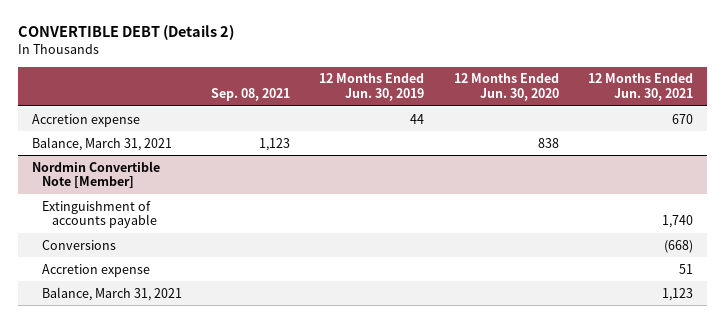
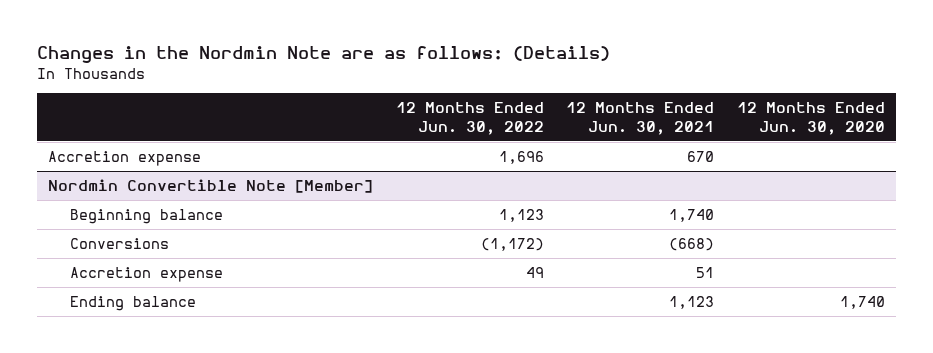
- CONVERTIBLE DEBT (Details 2)
+ Changes in the Nordmin Note are as follows: (Details)
- | Sep. 08, 2021 | 12 Months Ended Jun. 30, 2019 | 12 Months Ended Jun. 30, 2020 | 12 Months Ended Jun. 30, 2021
+ | 12 Months Ended Jun. 30, 2022 | 12 Months Ended Jun. 30, 2021 | 12 Months Ended Jun. 30, 2020
- Balance, March 31, 2021 | 1,123 | | 838 |
@ Nordmin Convertible Note [Member]
- Extinguishment of accounts payable | | | | 1,740
+ Beginning balance | 1,123 | 1,740 |
- Balance, March 31, 2021 | | | | 1,123
+ Ending balance | | 1,123 | 1,740

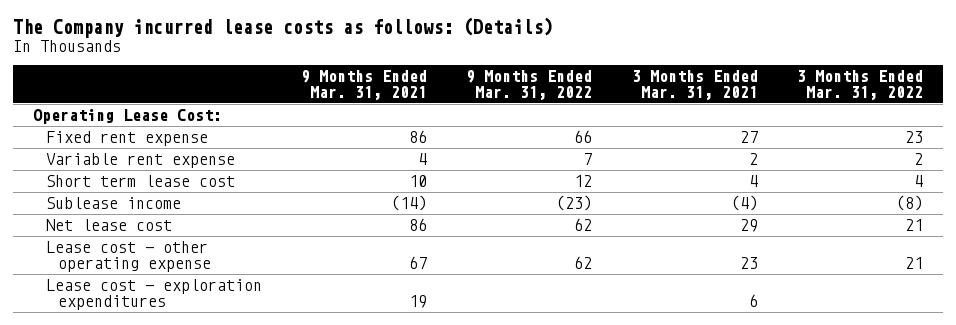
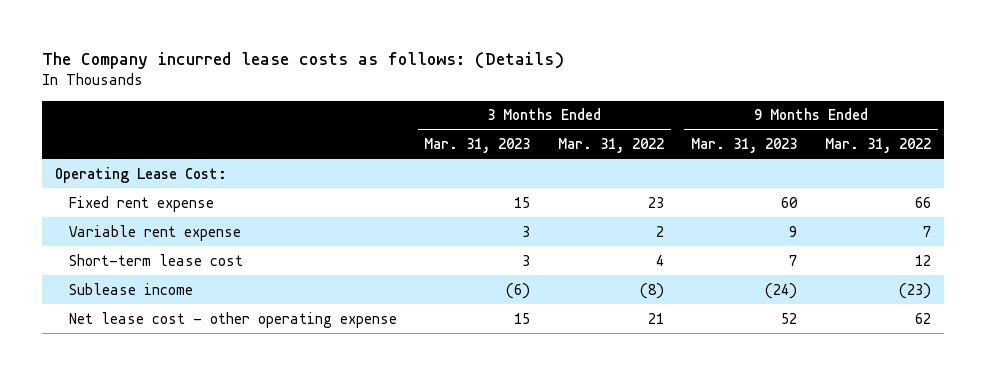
- | 9 Months Ended Mar. 31, 2021 | 9 Months Ended Mar. 31, 2022 | 3 Months Ended Mar. 31, 2021 | 3 Months Ended Mar. 31, 2022
+ | 3 Months Ended Mar. 31, 2023 | 3 Months Ended Mar. 31, 2022 | 9 Months Ended Mar. 31, 2023 | 9 Months Ended Mar. 31, 2022
- Short term lease cost | 10 | 12 | 4 | 4
+ Short-term lease cost | 3 | 4 | 7 | 12
- Net lease cost | 86 | 62 | 29 | 21
- Lease cost - other operating expense | 67 | 62 | 23 | 21
- Lease cost - exploration expenditures | 19 | | 6 |
+ Net lease cost - other operating expense | 15 | 21 | 52 | 62

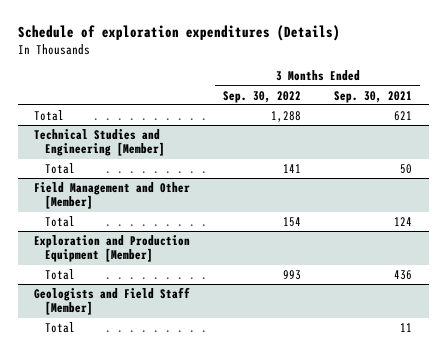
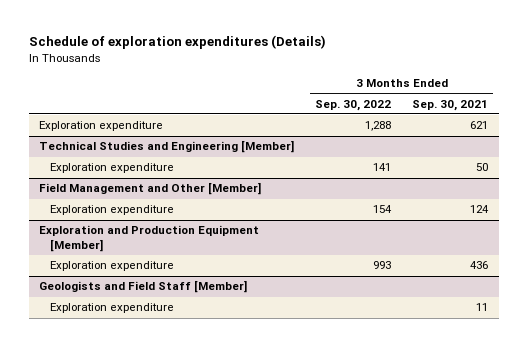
- Total | 1,288 | 621
+ Exploration expenditure | 1,288 | 621
@ Technical Studies and Engineering [Member]
- Total | 141 | 50
+ Exploration expenditure | 141 | 50
@ Field Management and Other [Member]
- Total | 154 | 124
+ Exploration expenditure | 154 | 124
@ Exploration and Production Equipment [Member]
- Total | 993 | 436
+ Exploration expenditure | 993 | 436
@ Geologists and Field Staff [Member]
- Total | | 11
+ Exploration expenditure | | 11

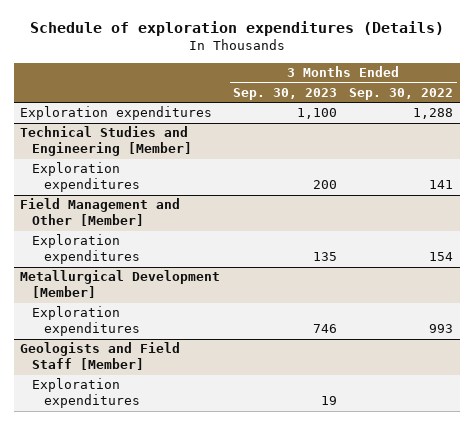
- | 3 Months Ended Sep. 30, 2022 | 3 Months Ended Sep. 30, 2021
+ | 3 Months Ended Sep. 30, 2023 | 3 Months Ended Sep. 30, 2022
- Exploration expenditure | 1,288 | 621
+ Exploration expenditures | 1,100 | 1,288
@ Technical Studies and Engineering [Member]
- Exploration expenditure | 141 | 50
+ Exploration expenditures | 200 | 141
@ Field Management and Other [Member]
- Exploration expenditure | 154 | 124
- Exploration and Production Equipment [Member]
- Exploration expenditure | 993 | 436
@ Field Management and Other [Member]
+ Exploration expenditures | 135 | 154
+ Metallurgical Development [Member]
+ Exploration expenditures | 746 | 993
@ Geologists and Field Staff [Member]
- Exploration expenditure | | 11
+ Exploration expenditures | 19 |

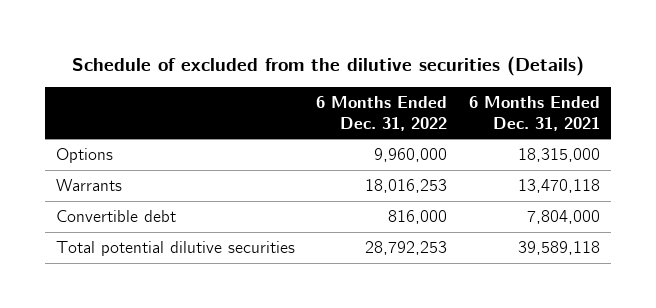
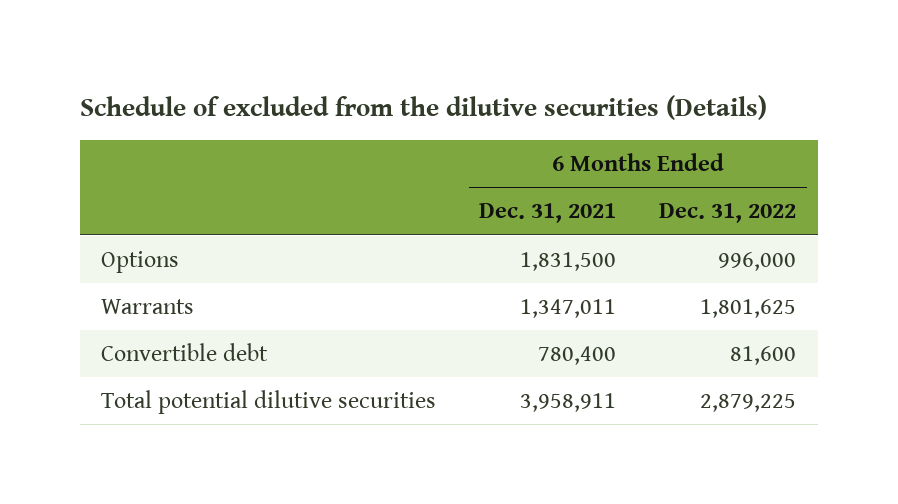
- | 6 Months Ended Dec. 31, 2022 | 6 Months Ended Dec. 31, 2021
+ | 6 Months Ended Dec. 31, 2021 | 6 Months Ended Dec. 31, 2022
- Options | 9,960,000 | 18,315,000
- Warrants | 18,016,253 | 13,470,118
- Convertible debt | 816,000 | 7,804,000
- Total potential dilutive securities | 28,792,253 | 39,589,118
+ Options | 1,831,500 | 996,000
+ Warrants | 1,347,011 | 1,801,625
+ Convertible debt | 780,400 | 81,600
+ Total potential dilutive securities | 3,958,911 | 2,879,225

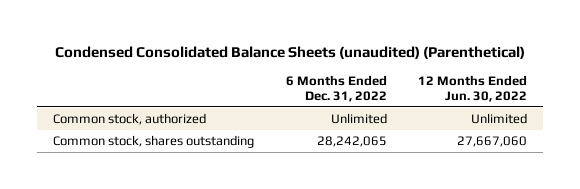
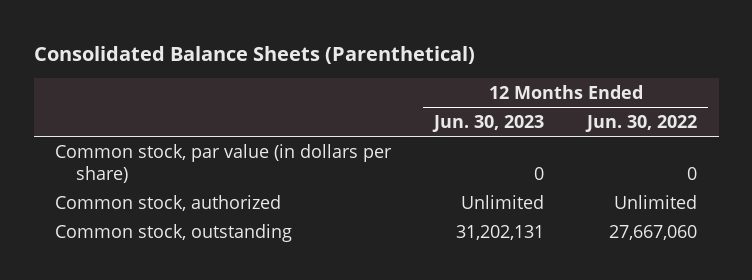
- Condensed Consolidated Balance Sheets (unaudited) (Parenthetical)
+ Consolidated Balance Sheets (Parenthetical)
- | 6 Months Ended Dec. 31, 2022 | 12 Months Ended Jun. 30, 2022
+ | 12 Months Ended Jun. 30, 2023 | 12 Months Ended Jun. 30, 2022
+ Common stock, par value (in dollars per share) | 0 | 0
- Common stock, shares outstanding | 28,242,065 | 27,667,060
+ Common stock, outstanding | 31,202,131 | 27,667,060

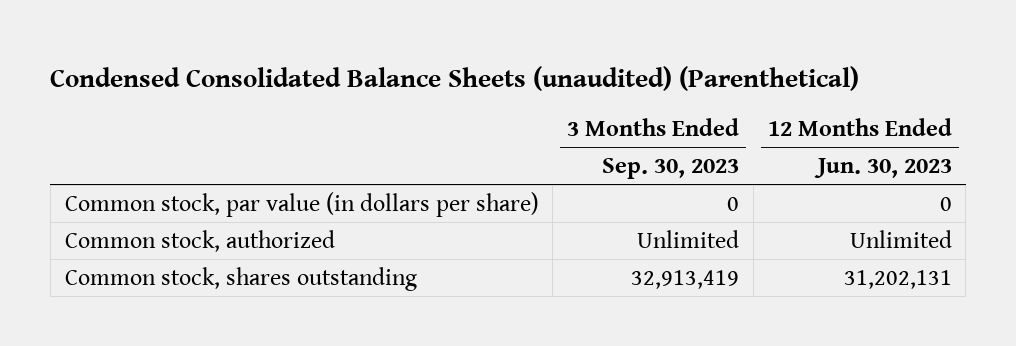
- Consolidated Balance Sheets (Parenthetical)
+ Condensed Consolidated Balance Sheets (unaudited) (Parenthetical)
- | 12 Months Ended Jun. 30, 2023 | 12 Months Ended Jun. 30, 2022
+ | 3 Months Ended Sep. 30, 2023 | 12 Months Ended Jun. 30, 2023
- Common stock, outstanding | 31,202,131 | 27,667,060
+ Common stock, shares outstanding | 32,913,419 | 31,202,131

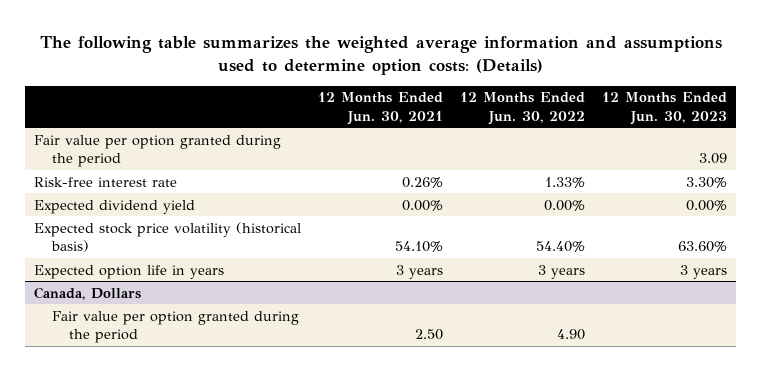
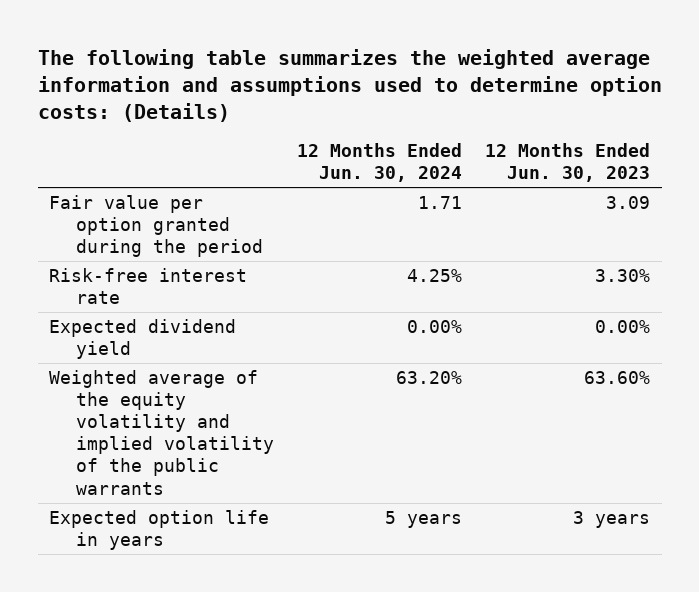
- | 12 Months Ended Jun. 30, 2021 | 12 Months Ended Jun. 30, 2022 | 12 Months Ended Jun. 30, 2023
+ | 12 Months Ended Jun. 30, 2024 | 12 Months Ended Jun. 30, 2023
- Expected stock price volatility (historical basis) | 54.10% | 54.40% | 63.60%
+ Weighted average of the equity volatility and implied volatility of the public warrants | 63.20% | 63.60%
- Canada, Dollars
- Fair value per option granted during the period | 2.50 | 4.90 |

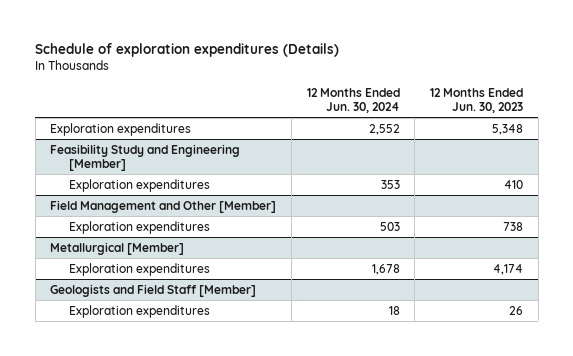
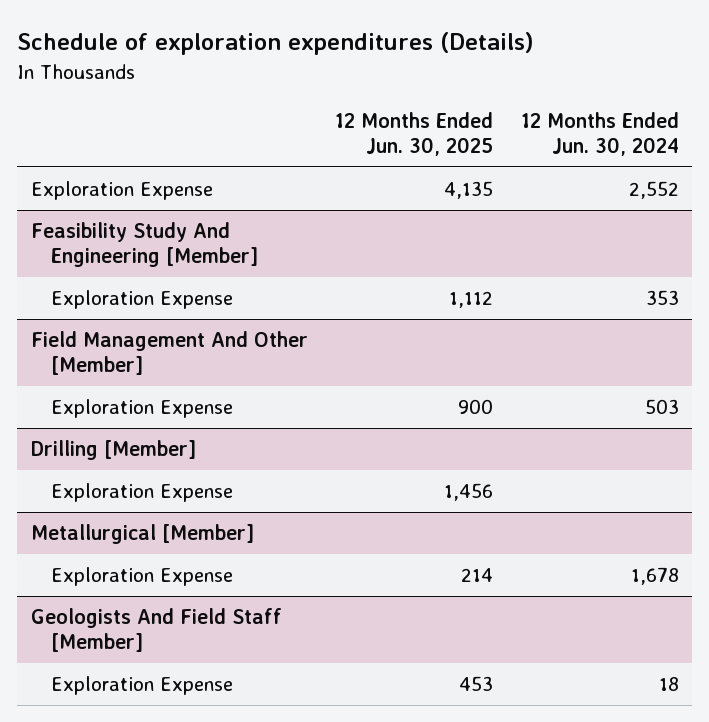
- | 12 Months Ended Jun. 30, 2024 | 12 Months Ended Jun. 30, 2023
+ | 12 Months Ended Jun. 30, 2025 | 12 Months Ended Jun. 30, 2024
- Exploration expenditures | 2,552 | 5,348
- Feasibility Study and Engineering [Member]
- Exploration expenditures | 353 | 410
- Field Management and Other [Member]
- Exploration expenditures | 503 | 738
+ Exploration Expense | 4,135 | 2,552
+ Feasibility Study And Engineering [Member]
+ Exploration Expense | 1,112 | 353
+ Field Management And Other [Member]
+ Exploration Expense | 900 | 503
+ Drilling [Member]
+ Exploration Expense | 1,456 |
@ Metallurgical [Member]
- Exploration expenditures | 1,678 | 4,174
- Geologists and Field Staff [Member]
- Exploration expenditures | 18 | 26
@ Metallurgical [Member]
+ Exploration Expense | 214 | 1,678
+ Geologists And Field Staff [Member]
+ Exploration Expense | 453 | 18

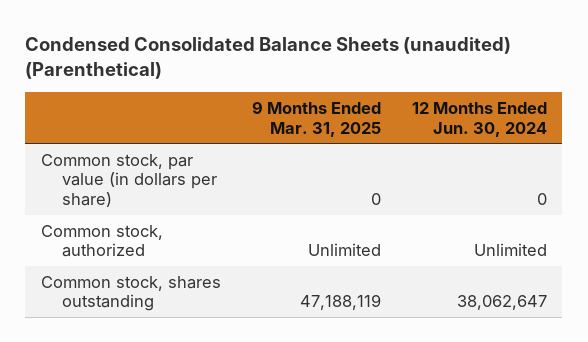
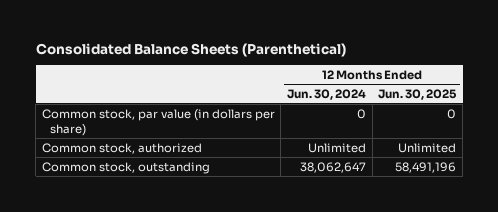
- Condensed Consolidated Balance Sheets (unaudited) (Parenthetical)
+ Consolidated Balance Sheets (Parenthetical)
- | 9 Months Ended Mar. 31, 2025 | 12 Months Ended Jun. 30, 2024
+ | 12 Months Ended Jun. 30, 2024 | 12 Months Ended Jun. 30, 2025
- Common stock, shares outstanding | 47,188,119 | 38,062,647
+ Common stock, outstanding | 38,062,647 | 58,491,196

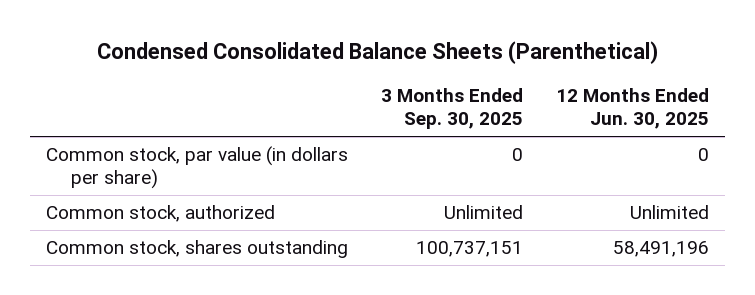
- Consolidated Balance Sheets (Parenthetical)
+ Condensed Consolidated Balance Sheets (Parenthetical)
- | 12 Months Ended Jun. 30, 2024 | 12 Months Ended Jun. 30, 2025
+ | 3 Months Ended Sep. 30, 2025 | 12 Months Ended Jun. 30, 2025
- Common stock, outstanding | 38,062,647 | 58,491,196
+ Common stock, shares outstanding | 100,737,151 | 58,491,196

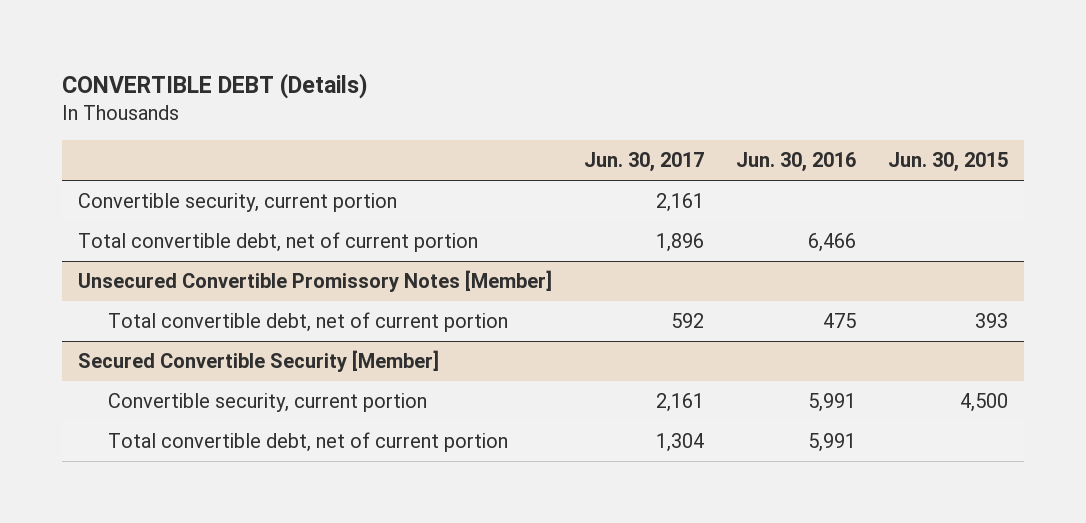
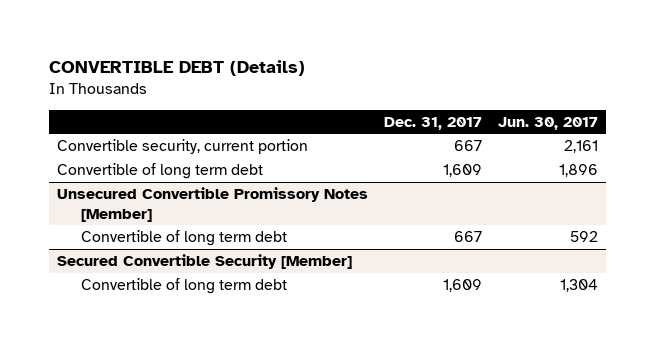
- | Jun. 30, 2017 | Jun. 30, 2016 | Jun. 30, 2015
+ | Dec. 31, 2017 | Jun. 30, 2017
- Total convertible debt, net of current portion | 1,896 | 6,466 |
+ Convertible of long term debt | 1,609 | 1,896
@ Unsecured Convertible Promissory Notes [Member]
- Total convertible debt, net of current portion | 592 | 475 | 393
+ Convertible of long term debt | 667 | 592
@ Secured Convertible Security [Member]
- Convertible security, current portion | 2,161 | 5,991 | 4,500
- Total convertible debt, net of current portion | 1,304 | 5,991 |
+ Convertible of long term debt | 1,609 | 1,304

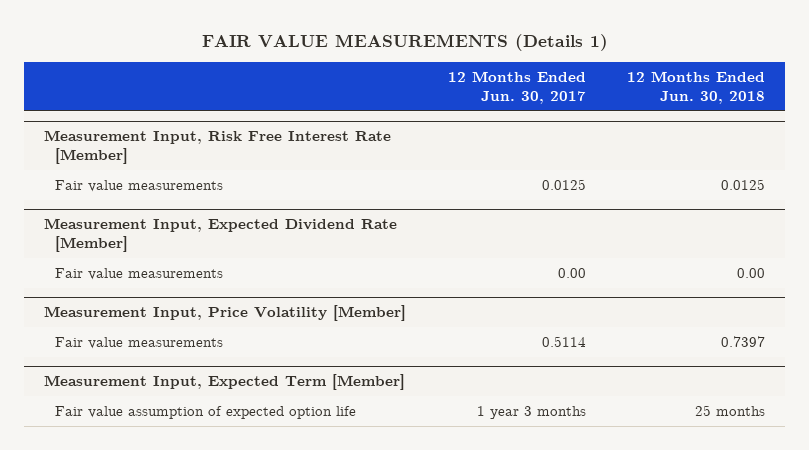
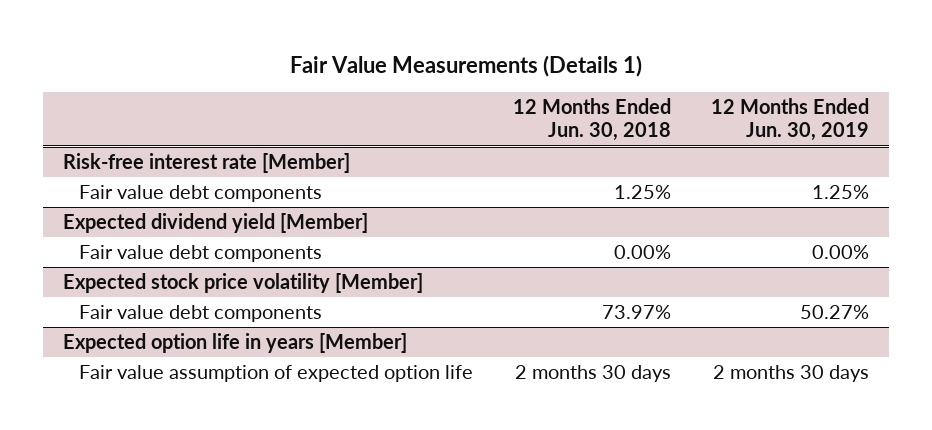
- FAIR VALUE MEASUREMENTS (Details 1)
+ Fair Value Measurements (Details 1)
- | 12 Months Ended Jun. 30, 2017 | 12 Months Ended Jun. 30, 2018
+ | 12 Months Ended Jun. 30, 2018 | 12 Months Ended Jun. 30, 2019
- Measurement Input, Risk Free Interest Rate [Member]
- Fair value measurements | 0.0125 | 0.0125
- Measurement Input, Expected Dividend Rate [Member]
- Fair value measurements | 0.00 | 0.00
- Measurement Input, Price Volatility [Member]
- Fair value measurements | 0.5114 | 0.7397
- Measurement Input, Expected Term [Member]
- Fair value assumption of expected option life | 1 year 3 months | 25 months
+ Risk-free interest rate [Member]
+ Fair value debt components | 1.25% | 1.25%
+ Expected dividend yield [Member]
+ Fair value debt components | 0.00% | 0.00%
+ Expected stock price volatility [Member]
+ Fair value debt components | 73.97% | 50.27%
+ Expected option life in years [Member]
+ Fair value assumption of expected option life | 2 months 30 days | 2 months 30 days

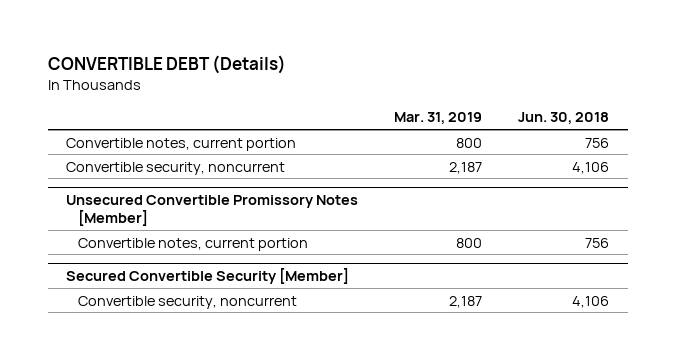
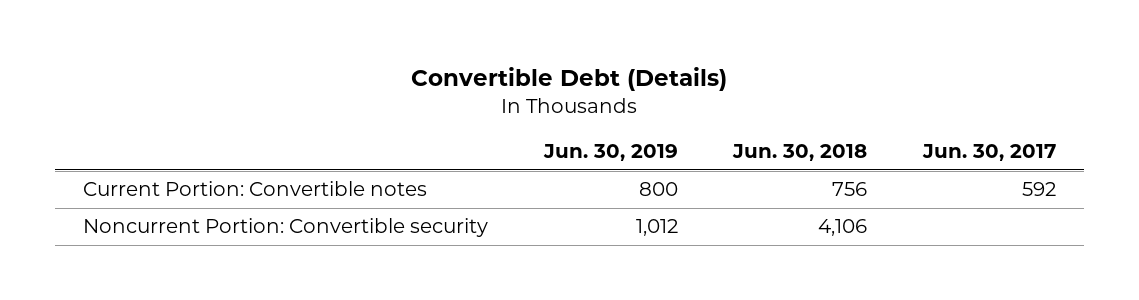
- CONVERTIBLE DEBT (Details)
+ Convertible Debt (Details)
- | Mar. 31, 2019 | Jun. 30, 2018
+ | Jun. 30, 2019 | Jun. 30, 2018 | Jun. 30, 2017
- Convertible notes, current portion | 800 | 756
- Convertible security, noncurrent | 2,187 | 4,106
- Unsecured Convertible Promissory Notes [Member]
- Convertible notes, current portion | 800 | 756
- Secured Convertible Security [Member]
- Convertible security, noncurrent | 2,187 | 4,106
+ Current Portion: Convertible notes | 800 | 756 | 592
+ Noncurrent Portion: Convertible security | 1,012 | 4,106 |

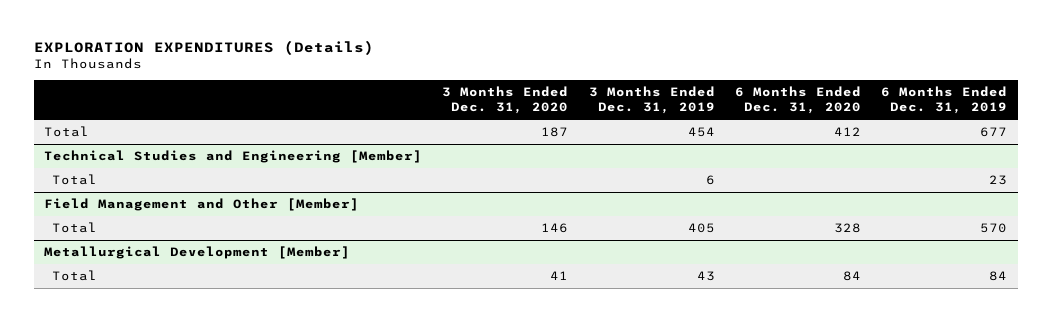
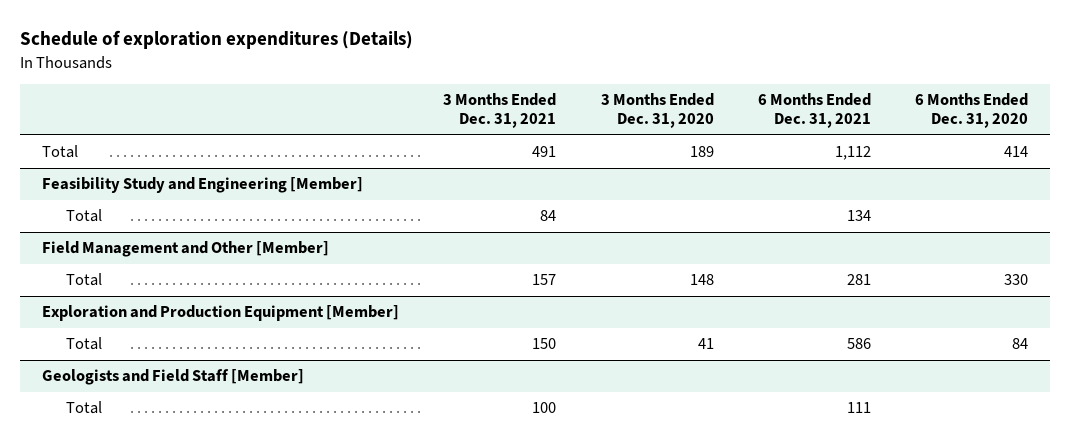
- EXPLORATION EXPENDITURES (Details)
+ Schedule of exploration expenditures (Details)
- | 3 Months Ended Dec. 31, 2020 | 3 Months Ended Dec. 31, 2019 | 6 Months Ended Dec. 31, 2020 | 6 Months Ended Dec. 31, 2019
+ | 3 Months Ended Dec. 31, 2021 | 3 Months Ended Dec. 31, 2020 | 6 Months Ended Dec. 31, 2021 | 6 Months Ended Dec. 31, 2020
- Total | 187 | 454 | 412 | 677
- Technical Studies and Engineering [Member]
+ Total | 491 | 189 | 1,112 | 414
+ Feasibility Study and Engineering [Member]
@ Field Management and Other [Member]
- Total | 146 | 405 | 328 | 570
- Metallurgical Development [Member]
@ Field Management and Other [Member]
+ Total | 157 | 148 | 281 | 330
+ Exploration and Production Equipment [Member]
+ Geologists and Field Staff [Member]
+ Total | 100 | | 111 |

